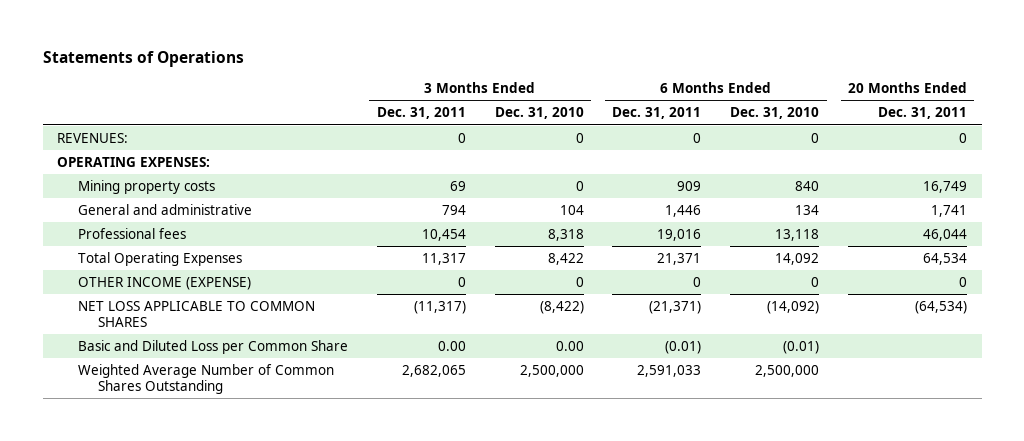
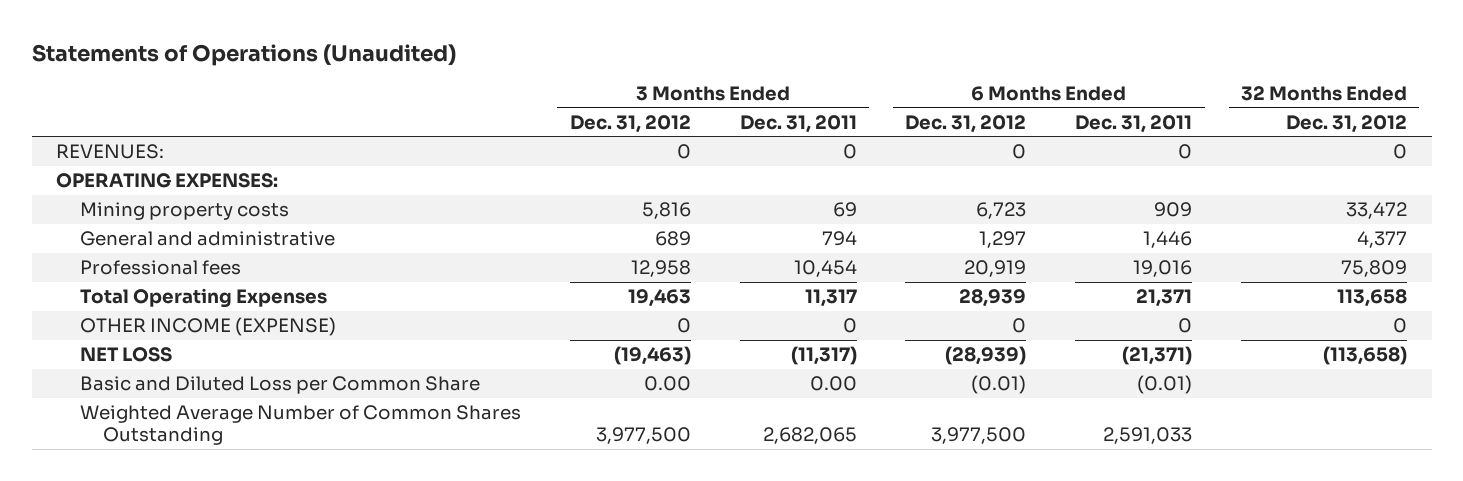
- Statements of Operations
+ Statements of Operations (Unaudited)
- | 3 Months Ended Dec. 31, 2011 | 3 Months Ended Dec. 31, 2010 | 6 Months Ended Dec. 31, 2011 | 6 Months Ended Dec. 31, 2010 | 20 Months Ended Dec. 31, 2011
+ | 3 Months Ended Dec. 31, 2012 | 3 Months Ended Dec. 31, 2011 | 6 Months Ended Dec. 31, 2012 | 6 Months Ended Dec. 31, 2011 | 32 Months Ended Dec. 31, 2012
- NET LOSS APPLICABLE TO COMMON SHARES | (11,317) | (8,422) | (21,371) | (14,092) | (64,534)
+ NET LOSS | (19,463) | (11,317) | (28,939) | (21,371) | (113,658)

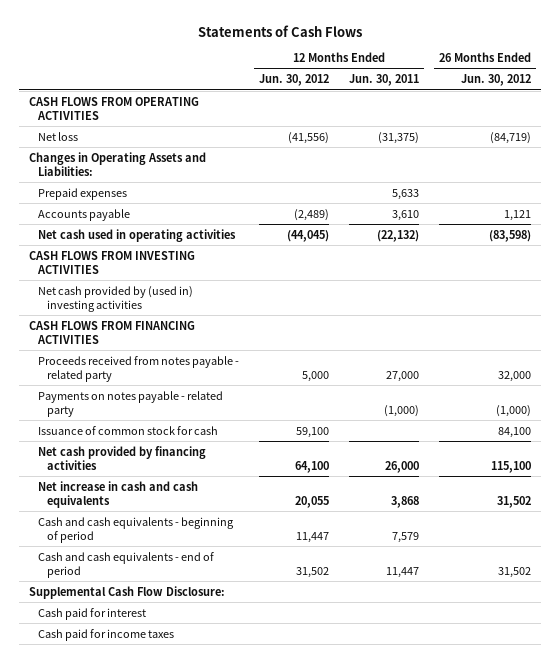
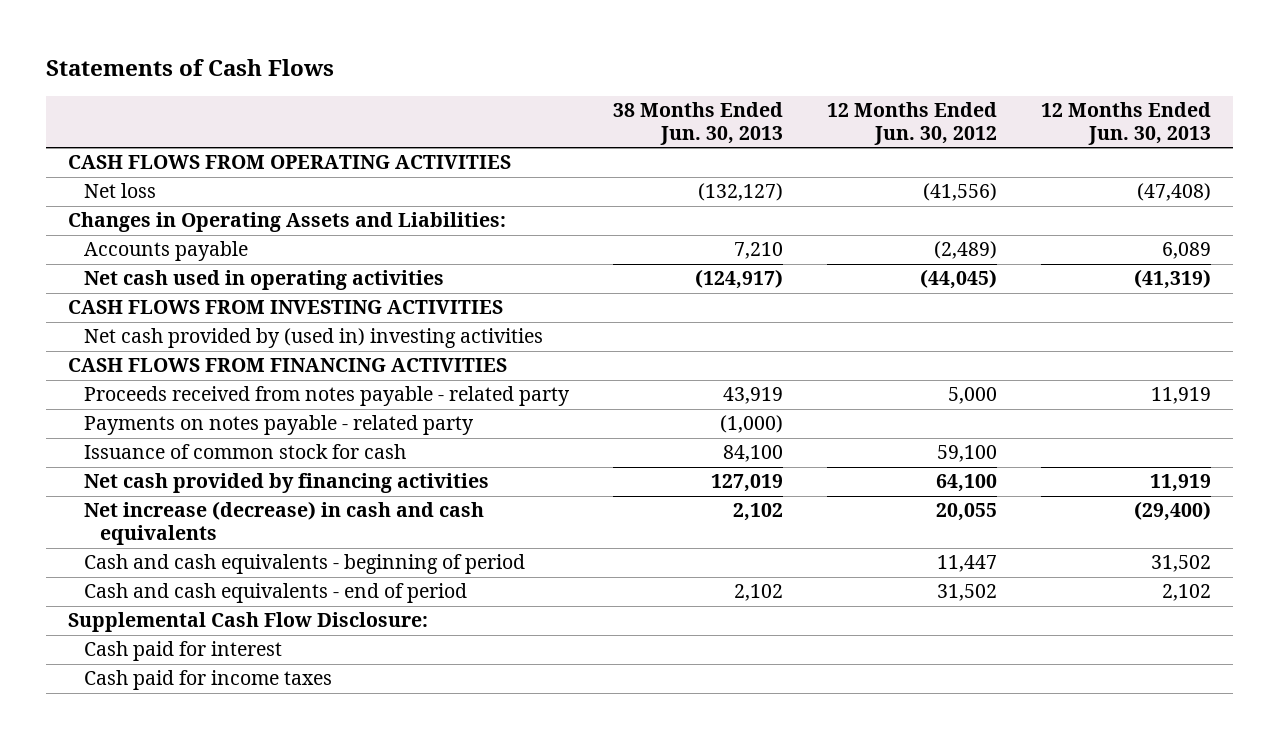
- | 12 Months Ended Jun. 30, 2012 | 12 Months Ended Jun. 30, 2011 | 26 Months Ended Jun. 30, 2012
+ | 38 Months Ended Jun. 30, 2013 | 12 Months Ended Jun. 30, 2012 | 12 Months Ended Jun. 30, 2013
- Prepaid expenses | | 5,633 |
- Net increase in cash and cash equivalents | 20,055 | 3,868 | 31,502
+ Net increase (decrease) in cash and cash equivalents | 2,102 | 20,055 | (29,400)

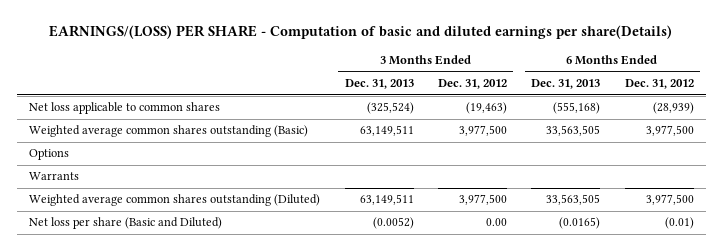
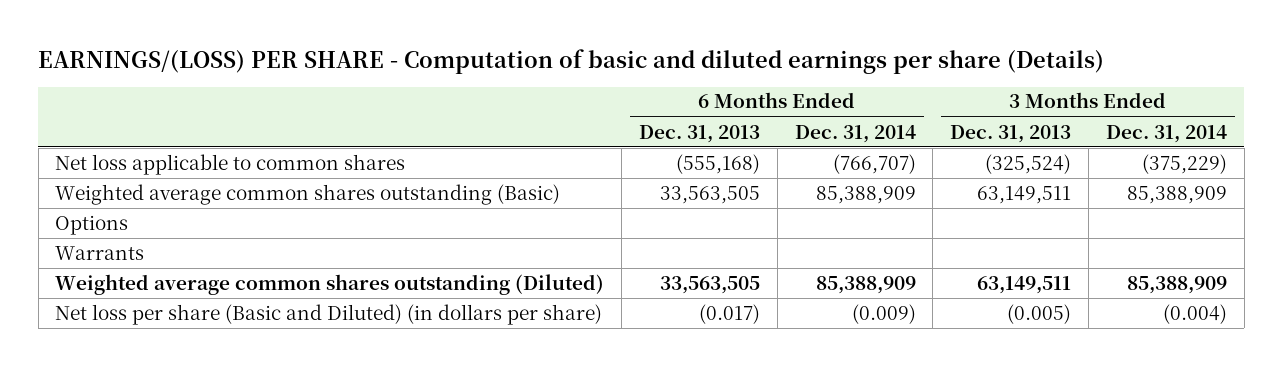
- EARNINGS/(LOSS) PER SHARE - Computation of basic and diluted earnings per share(Details)
+ EARNINGS/(LOSS) PER SHARE - Computation of basic and diluted earnings per share (Details)
- | 3 Months Ended Dec. 31, 2013 | 3 Months Ended Dec. 31, 2012 | 6 Months Ended Dec. 31, 2013 | 6 Months Ended Dec. 31, 2012
+ | 6 Months Ended Dec. 31, 2013 | 6 Months Ended Dec. 31, 2014 | 3 Months Ended Dec. 31, 2013 | 3 Months Ended Dec. 31, 2014
- Net loss per share (Basic and Diluted) | (0.0052) | 0.00 | (0.0165) | (0.01)
+ Net loss per share (Basic and Diluted) (in dollars per share) | (0.017) | (0.009) | (0.005) | (0.004)

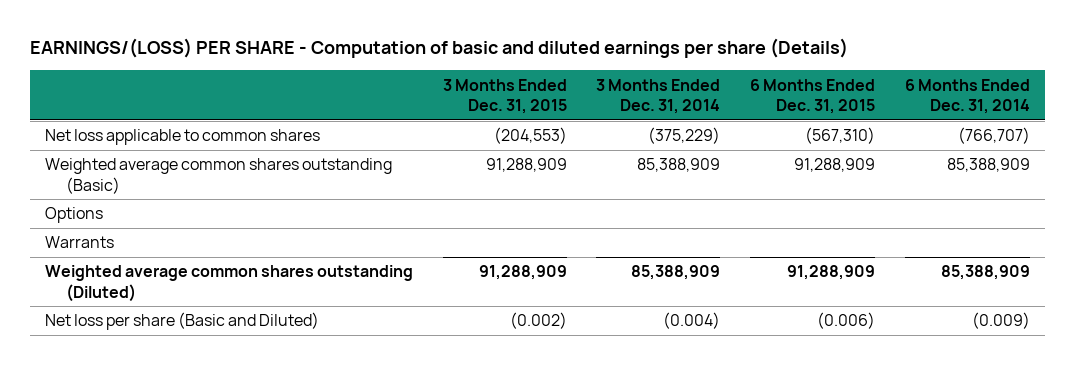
- | 6 Months Ended Dec. 31, 2013 | 6 Months Ended Dec. 31, 2014 | 3 Months Ended Dec. 31, 2013 | 3 Months Ended Dec. 31, 2014
+ | 3 Months Ended Dec. 31, 2015 | 3 Months Ended Dec. 31, 2014 | 6 Months Ended Dec. 31, 2015 | 6 Months Ended Dec. 31, 2014
- Net loss per share (Basic and Diluted) (in dollars per share) | (0.017) | (0.009) | (0.005) | (0.004)
+ Net loss per share (Basic and Diluted) | (0.002) | (0.004) | (0.006) | (0.009)

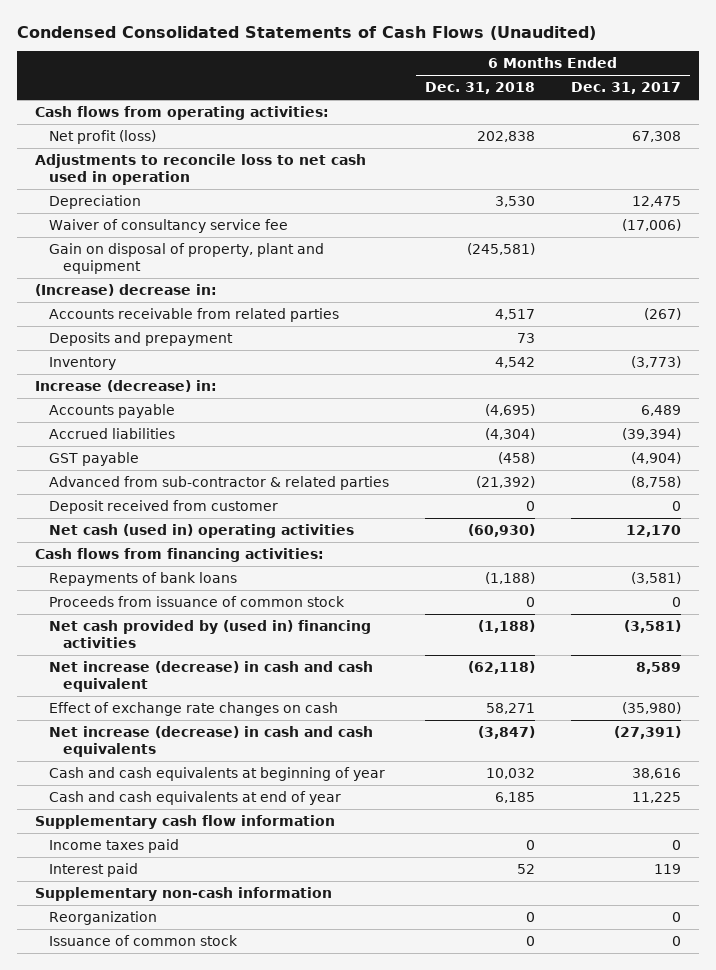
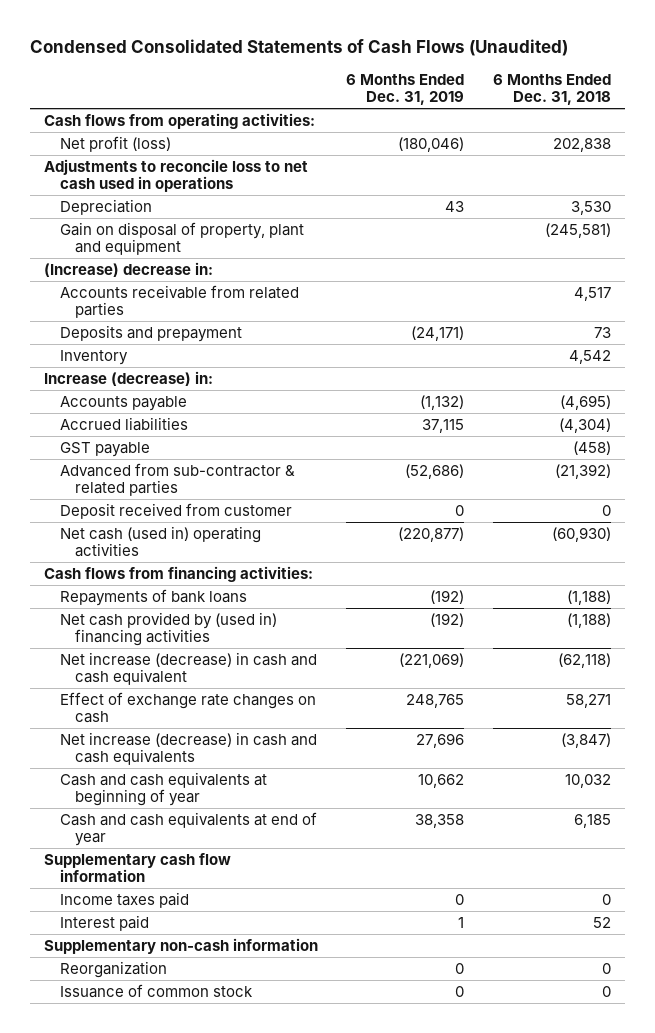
- | 6 Months Ended Dec. 31, 2018 | 6 Months Ended Dec. 31, 2017
+ | 6 Months Ended Dec. 31, 2019 | 6 Months Ended Dec. 31, 2018
- Adjustments to reconcile loss to net cash used in operation
+ Adjustments to reconcile loss to net cash used in operations
- Waiver of consultancy service fee | | (17,006)
- Proceeds from issuance of common stock | 0 | 0

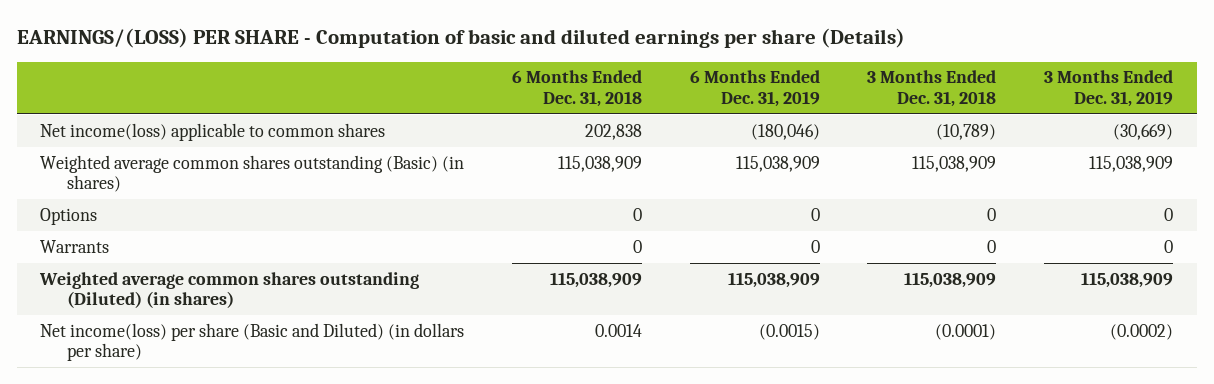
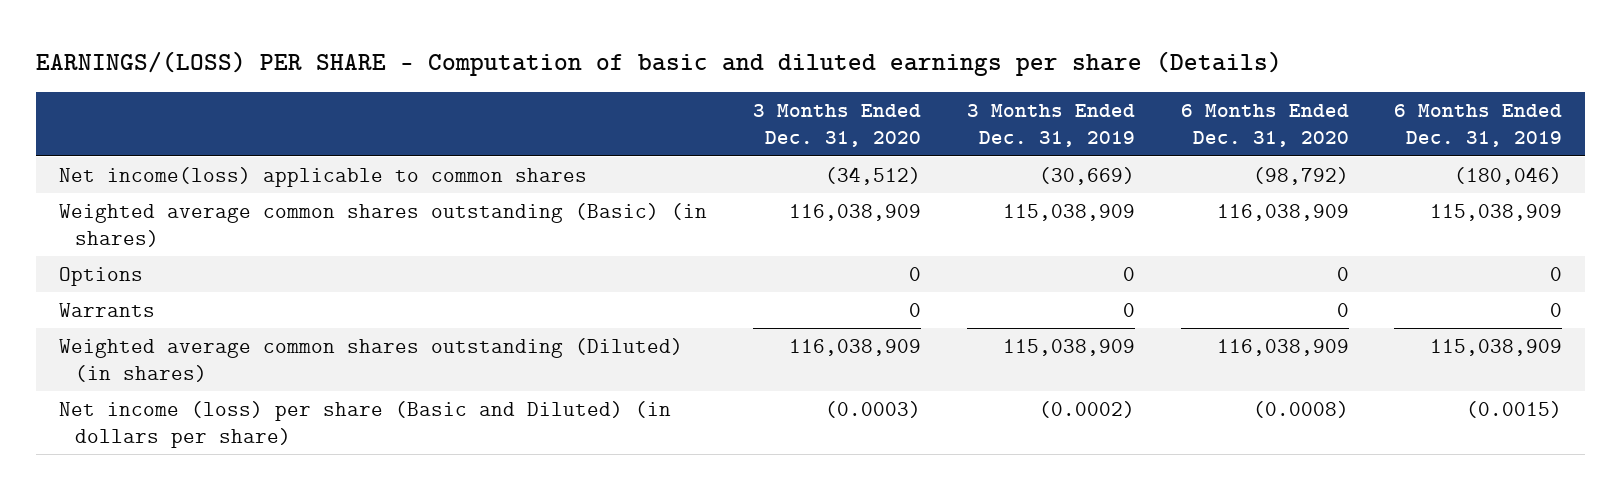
- | 6 Months Ended Dec. 31, 2018 | 6 Months Ended Dec. 31, 2019 | 3 Months Ended Dec. 31, 2018 | 3 Months Ended Dec. 31, 2019
+ | 3 Months Ended Dec. 31, 2020 | 3 Months Ended Dec. 31, 2019 | 6 Months Ended Dec. 31, 2020 | 6 Months Ended Dec. 31, 2019
- Net income(loss) per share (Basic and Diluted) (in dollars per share) | 0.0014 | (0.0015) | (0.0001) | (0.0002)
+ Net income (loss) per share (Basic and Diluted) (in dollars per share) | (0.0003) | (0.0002) | (0.0008) | (0.0015)

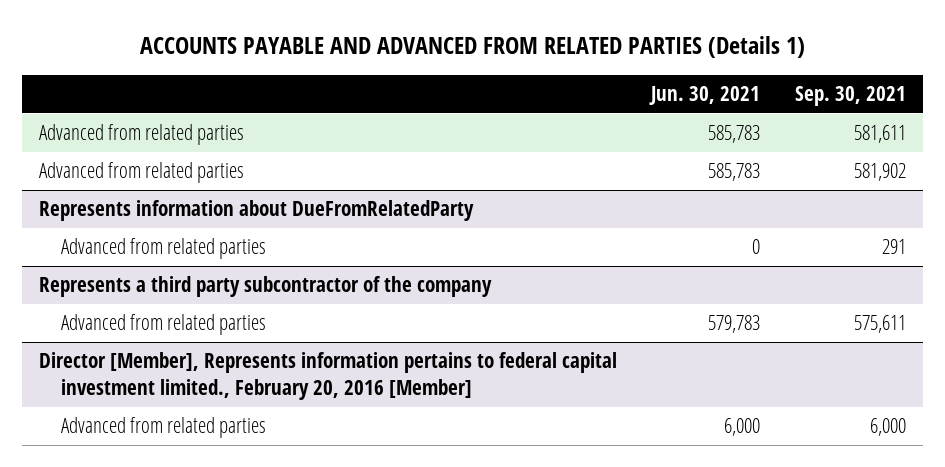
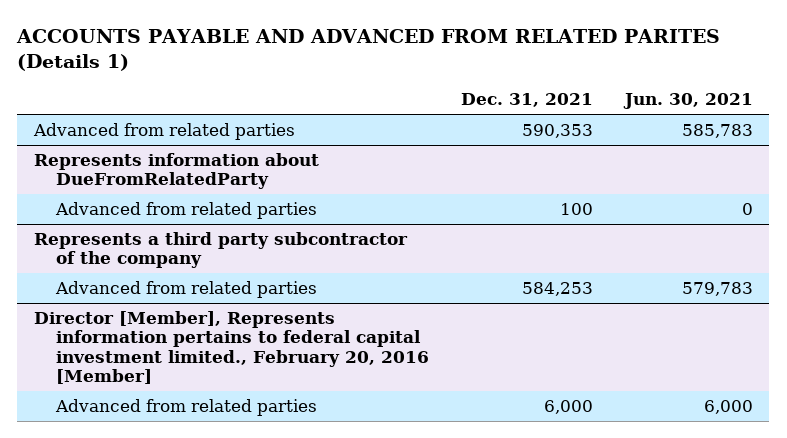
- ACCOUNTS PAYABLE AND ADVANCED FROM RELATED PARTIES (Details 1)
+ ACCOUNTS PAYABLE AND ADVANCED FROM RELATED PARITES (Details 1)
- | Jun. 30, 2021 | Sep. 30, 2021
+ | Dec. 31, 2021 | Jun. 30, 2021
- Advanced from related parties | 585,783 | 581,902

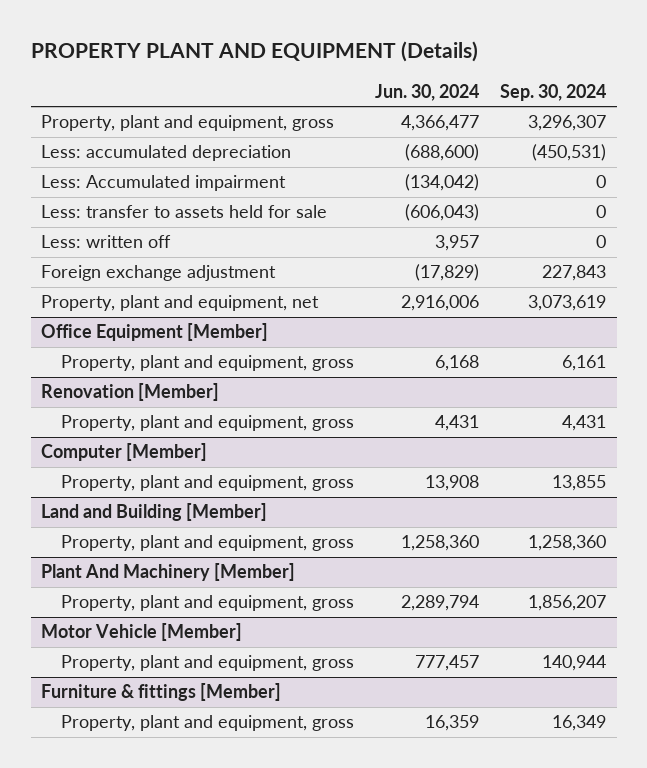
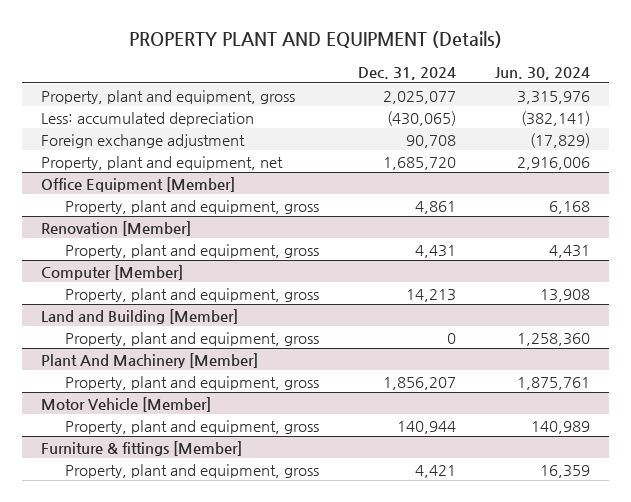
- | Jun. 30, 2024 | Sep. 30, 2024
+ | Dec. 31, 2024 | Jun. 30, 2024
- Property, plant and equipment, gross | 4,366,477 | 3,296,307
- Less: accumulated depreciation | (688,600) | (450,531)
- Less: Accumulated impairment | (134,042) | 0
- Less: transfer to assets held for sale | (606,043) | 0
- Less: written off | 3,957 | 0
+ Property, plant and equipment, gross | 2,025,077 | 3,315,976
+ Less: accumulated depreciation | (430,065) | (382,141)
@ Plant And Machinery [Member]
- Property, plant and equipment, gross | 2,289,794 | 1,856,207
+ Property, plant and equipment, gross | 1,856,207 | 1,875,761
@ Motor Vehicle [Member]
- Property, plant and equipment, gross | 777,457 | 140,944
+ Property, plant and equipment, gross | 140,944 | 140,989

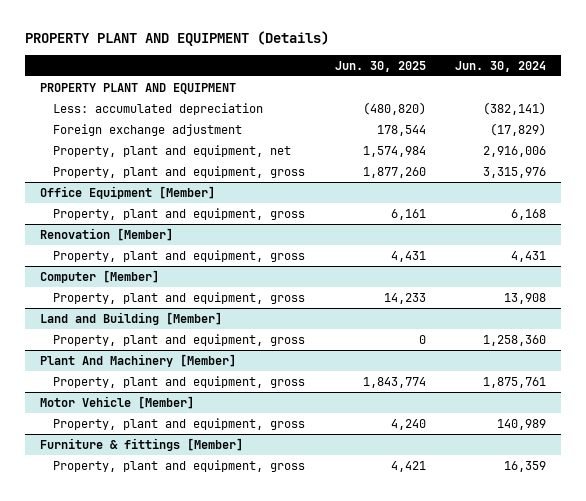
- | Dec. 31, 2024 | Jun. 30, 2024
+ | Jun. 30, 2025 | Jun. 30, 2024
+ PROPERTY PLANT AND EQUIPMENT
moved down: Property, plant and equipment, gross | 1,877,260 | 3,315,976

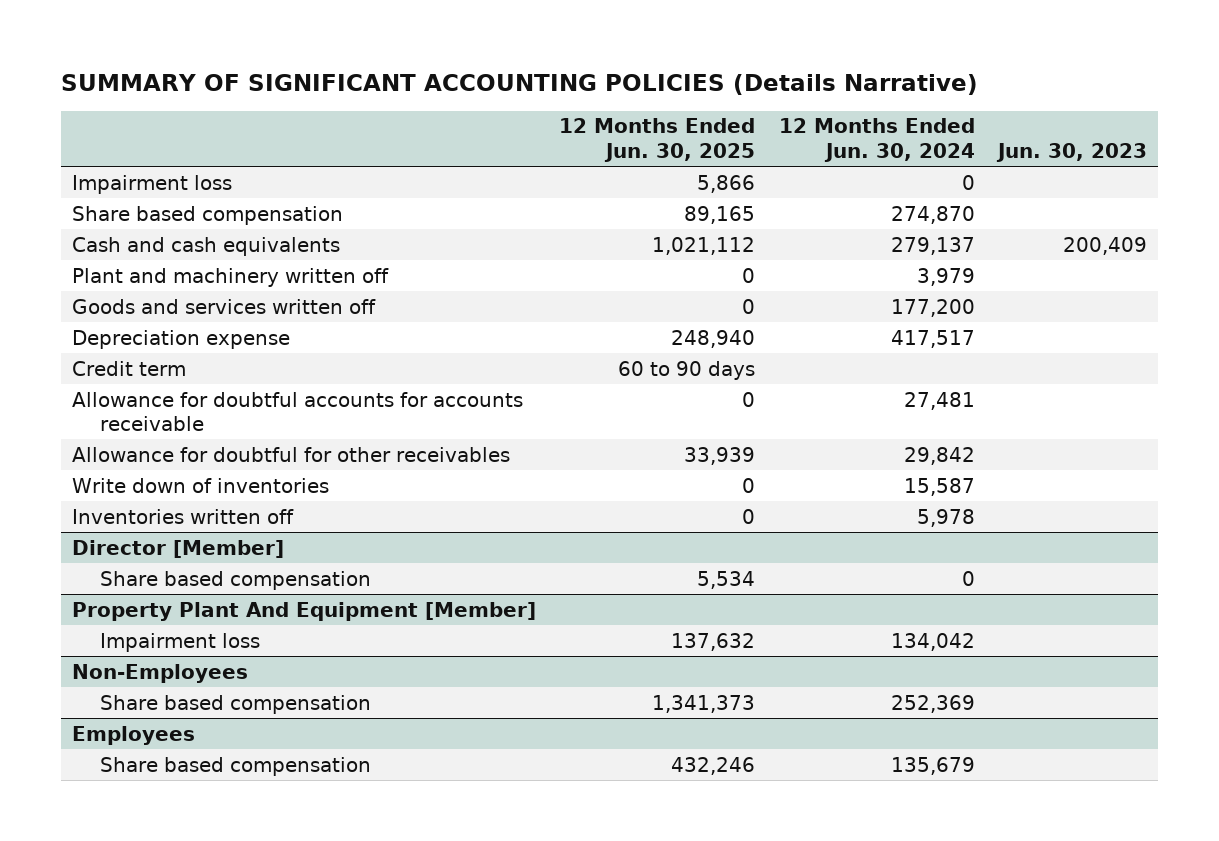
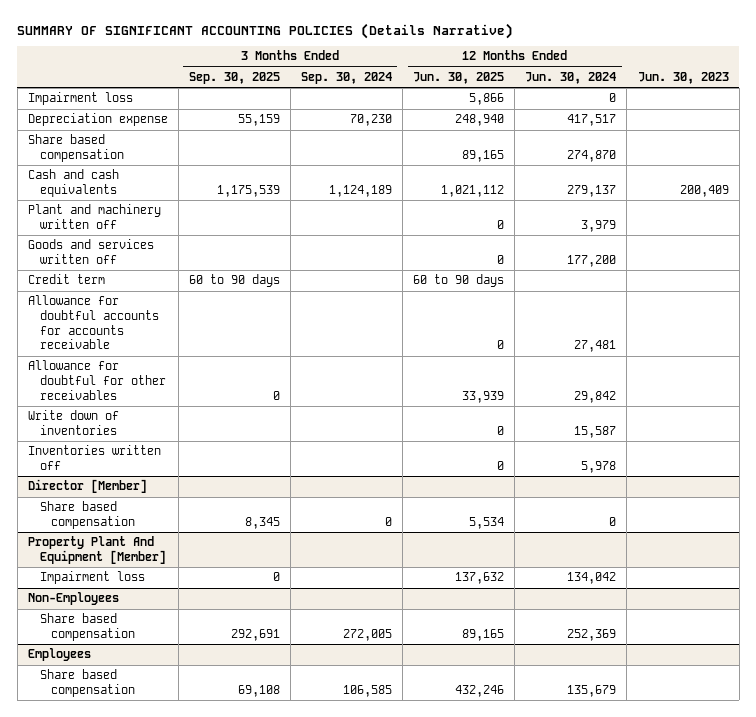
- | 12 Months Ended Jun. 30, 2025 | 12 Months Ended Jun. 30, 2024 | Jun. 30, 2023
+ | 3 Months Ended Sep. 30, 2025 | 3 Months Ended Sep. 30, 2024 | 12 Months Ended Jun. 30, 2025 | 12 Months Ended Jun. 30, 2024 | Jun. 30, 2023
moved up: Depreciation expense | 55,159 | 70,230 | 248,940 | 417,517 |
@ Non-Employees
- Share based compensation | 1,341,373 | 252,369 |
+ Share based compensation | 292,691 | 272,005 | 89,165 | 252,369 |

